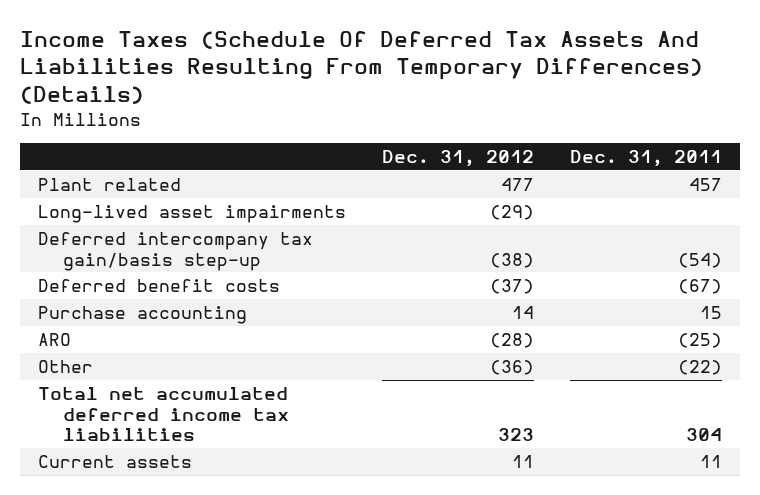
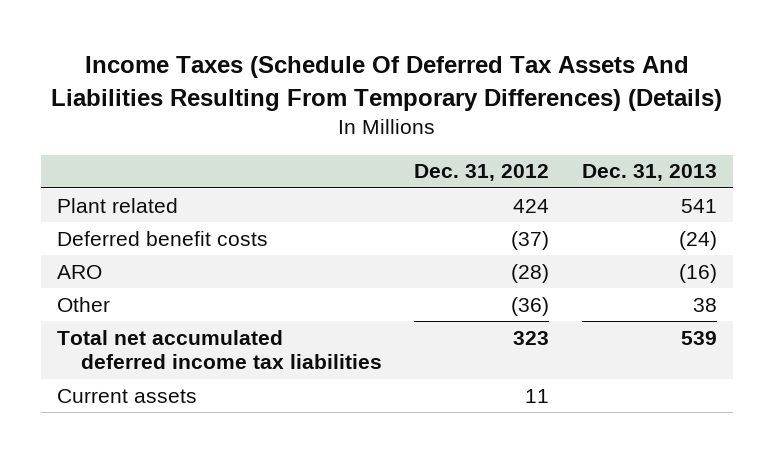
- | Dec. 31, 2012 | Dec. 31, 2011
+ | Dec. 31, 2012 | Dec. 31, 2013
- Plant related | 477 | 457
- Long-lived asset impairments | (29) |
- Deferred intercompany tax gain/basis step-up | (38) | (54)
+ Plant related | 424 | 541
- Purchase accounting | 14 | 15

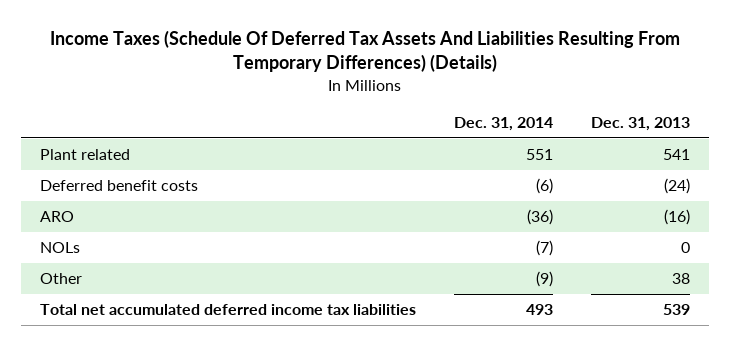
- | Dec. 31, 2012 | Dec. 31, 2013
+ | Dec. 31, 2014 | Dec. 31, 2013
+ NOLs | (7) | 0
- Current assets | 11 |

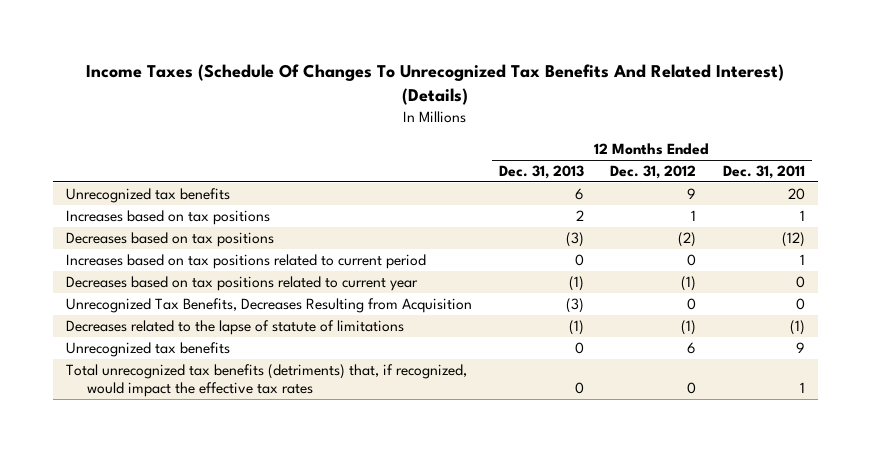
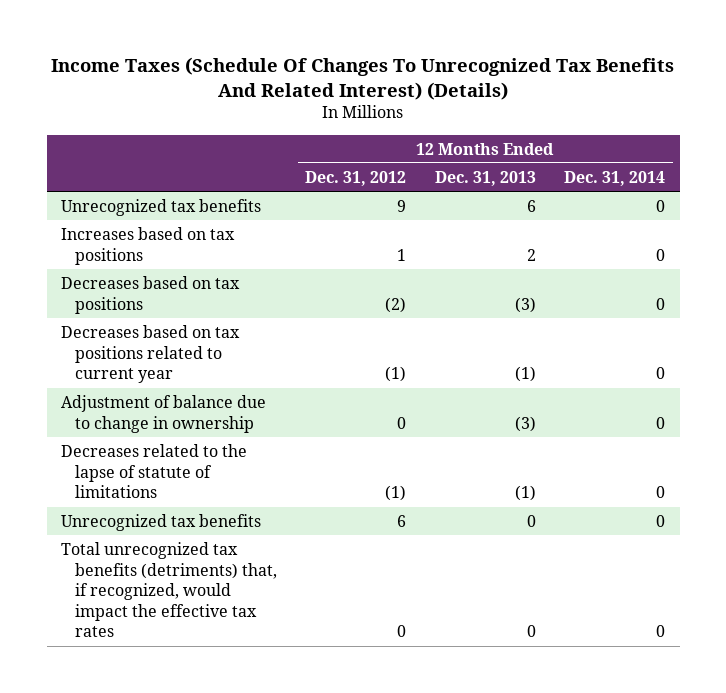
- | 12 Months Ended Dec. 31, 2013 | 12 Months Ended Dec. 31, 2012 | 12 Months Ended Dec. 31, 2011
+ | 12 Months Ended Dec. 31, 2012 | 12 Months Ended Dec. 31, 2013 | 12 Months Ended Dec. 31, 2014
- Increases based on tax positions related to current period | 0 | 0 | 1
- Unrecognized Tax Benefits, Decreases Resulting from Acquisition | (3) | 0 | 0
+ Adjustment of balance due to change in ownership | 0 | (3) | 0

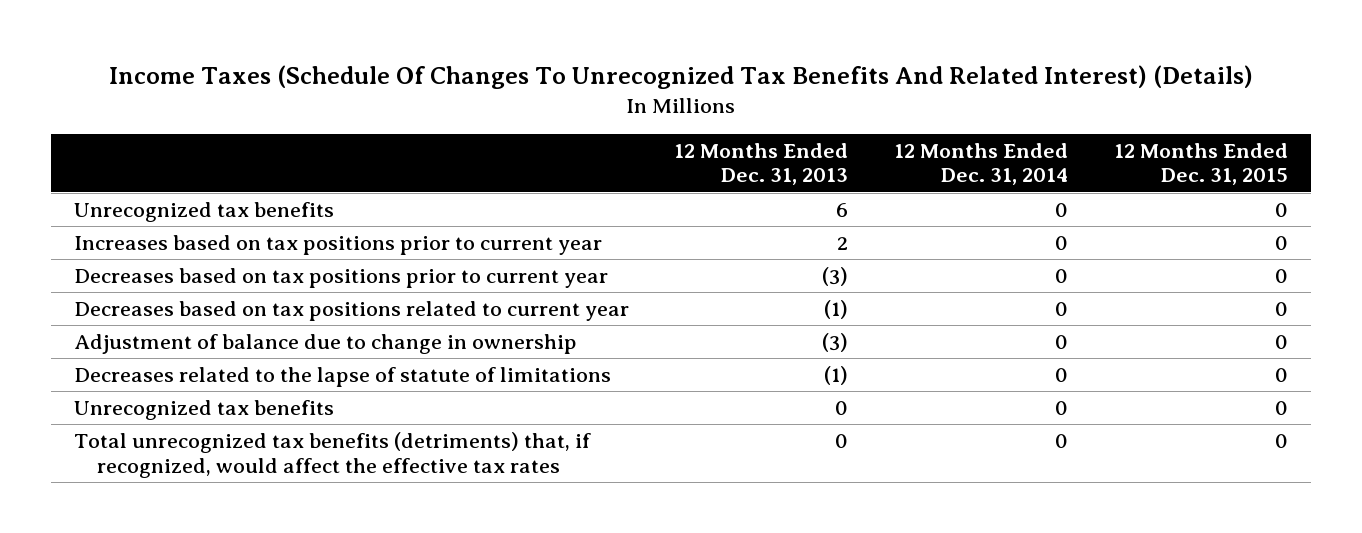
- | 12 Months Ended Dec. 31, 2012 | 12 Months Ended Dec. 31, 2013 | 12 Months Ended Dec. 31, 2014
+ | 12 Months Ended Dec. 31, 2013 | 12 Months Ended Dec. 31, 2014 | 12 Months Ended Dec. 31, 2015
- Increases based on tax positions | 1 | 2 | 0
- Decreases based on tax positions | (2) | (3) | 0
+ Increases based on tax positions prior to current year | 2 | 0 | 0
+ Decreases based on tax positions prior to current year | (3) | 0 | 0
- Total unrecognized tax benefits (detriments) that, if recognized, would impact the effective tax rates | 0 | 0 | 0
+ Total unrecognized tax benefits (detriments) that, if recognized, would affect the effective tax rates | 0 | 0 | 0

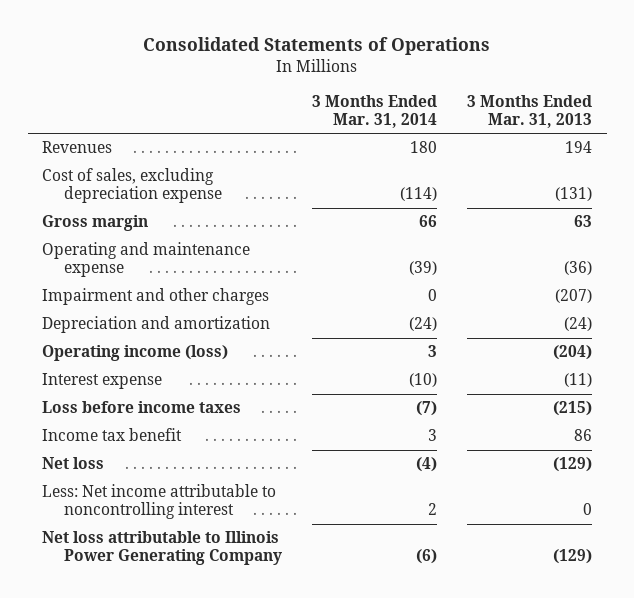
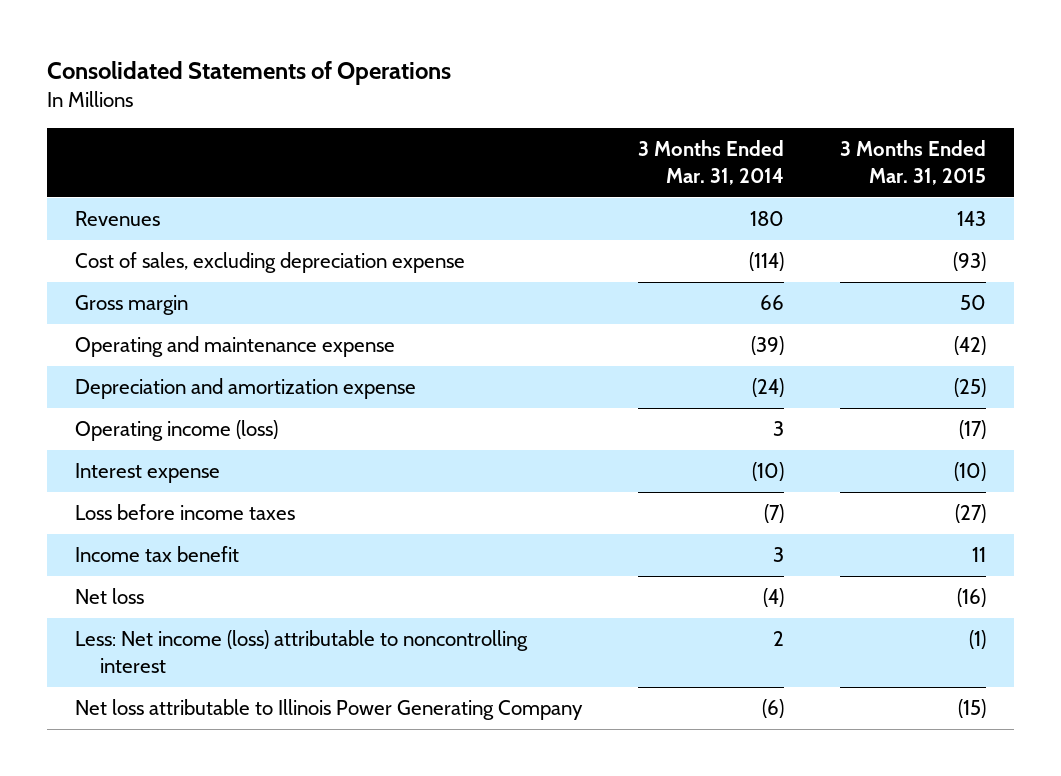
- | 3 Months Ended Mar. 31, 2014 | 3 Months Ended Mar. 31, 2013
+ | 3 Months Ended Mar. 31, 2014 | 3 Months Ended Mar. 31, 2015
- Impairment and other charges | 0 | (207)
- Depreciation and amortization | (24) | (24)
+ Depreciation and amortization expense | (24) | (25)
- Less: Net income attributable to noncontrolling interest | 2 | 0
+ Less: Net income (loss) attributable to noncontrolling interest | 2 | (1)

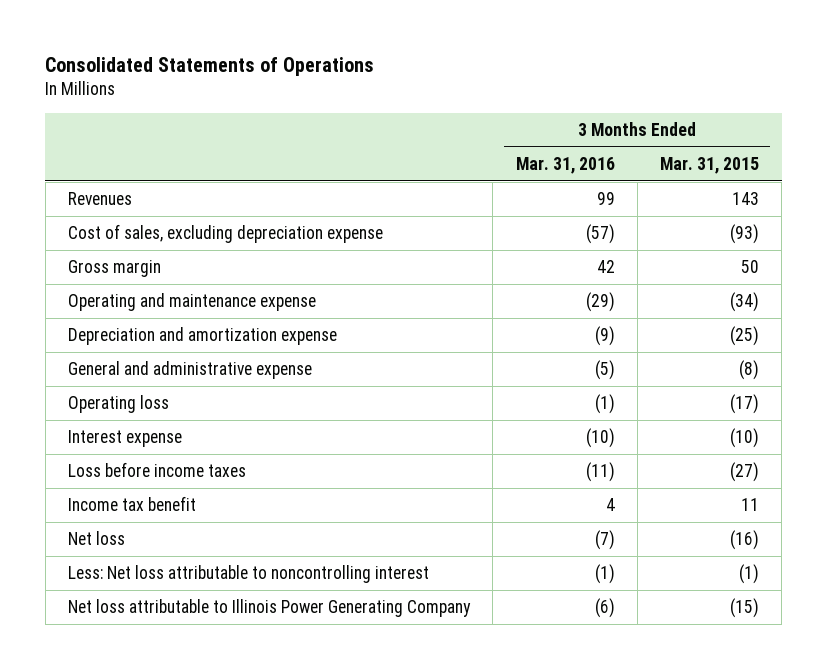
- | 3 Months Ended Mar. 31, 2014 | 3 Months Ended Mar. 31, 2015
+ | 3 Months Ended Mar. 31, 2016 | 3 Months Ended Mar. 31, 2015
- Operating and maintenance expense | (39) | (42)
+ Operating and maintenance expense | (29) | (34)
- Operating income (loss) | 3 | (17)
+ General and administrative expense | (5) | (8)
+ Operating loss | (1) | (17)
- Less: Net income (loss) attributable to noncontrolling interest | 2 | (1)
+ Less: Net loss attributable to noncontrolling interest | (1) | (1)

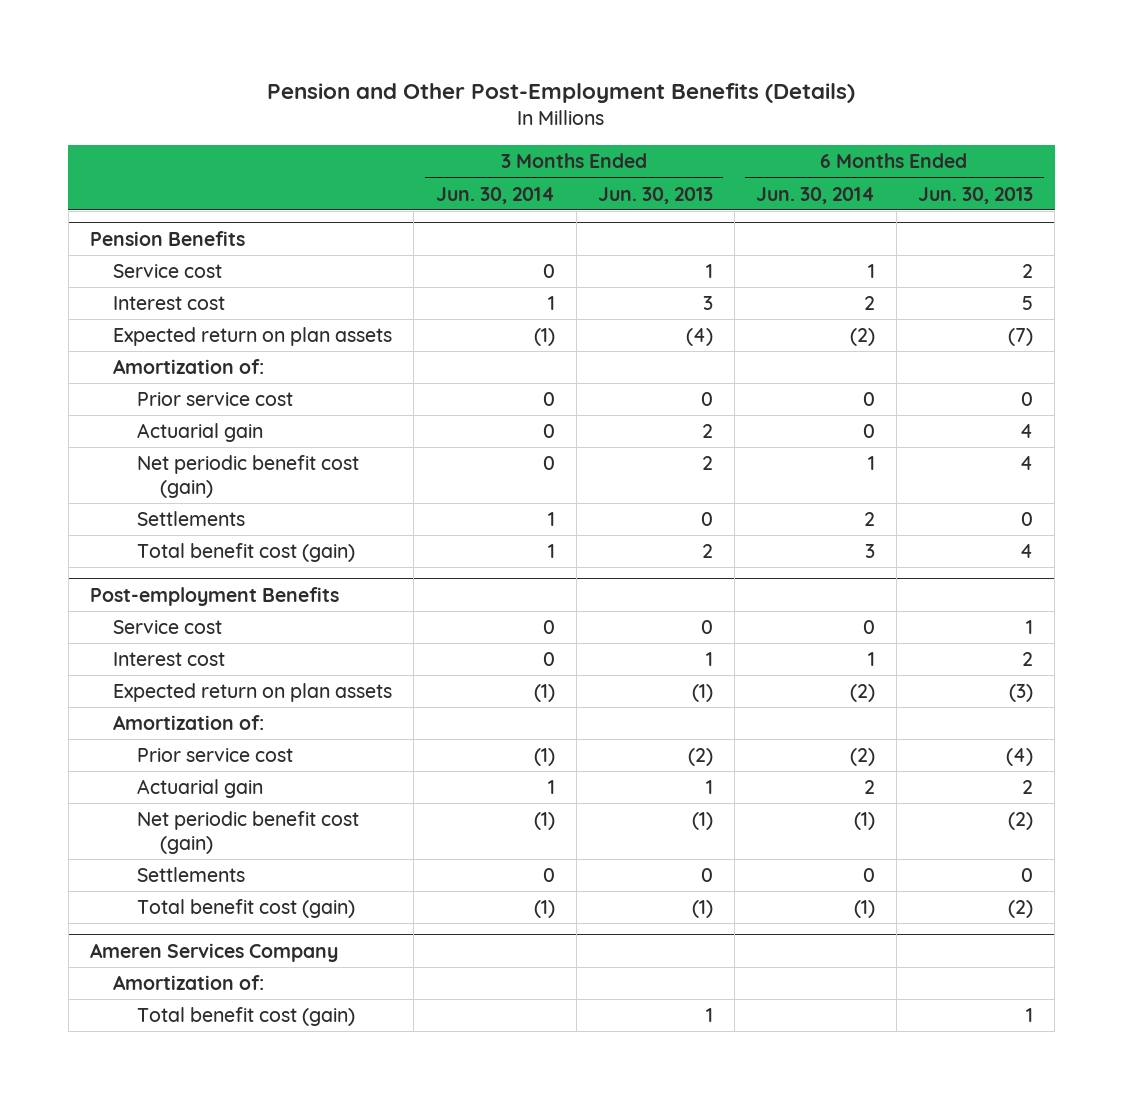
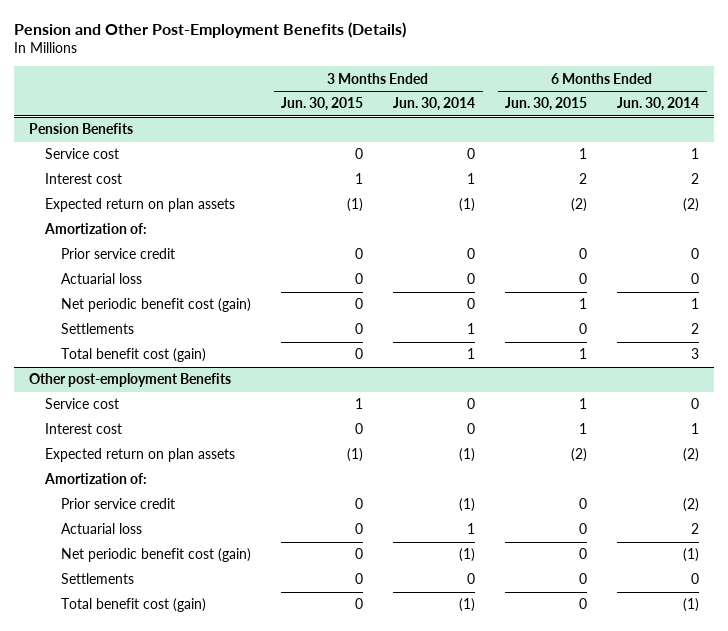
- | 3 Months Ended Jun. 30, 2014 | 3 Months Ended Jun. 30, 2013 | 6 Months Ended Jun. 30, 2014 | 6 Months Ended Jun. 30, 2013
+ | 3 Months Ended Jun. 30, 2015 | 3 Months Ended Jun. 30, 2014 | 6 Months Ended Jun. 30, 2015 | 6 Months Ended Jun. 30, 2014
@ Pension Benefits
- Prior service cost | 0 | 0 | 0 | 0
- Actuarial gain | 0 | 2 | 0 | 4
+ Prior service credit | 0 | 0 | 0 | 0
+ Actuarial loss | 0 | 0 | 0 | 0
- Post-employment Benefits
+ Other post-employment Benefits
- Prior service cost | (1) | (2) | (2) | (4)
- Actuarial gain | 1 | 1 | 2 | 2
+ Prior service credit | 0 | (1) | 0 | (2)
+ Actuarial loss | 0 | 1 | 0 | 2
- Ameren Services Company
- Amortization of:
- Total benefit cost (gain) | | 1 | | 1

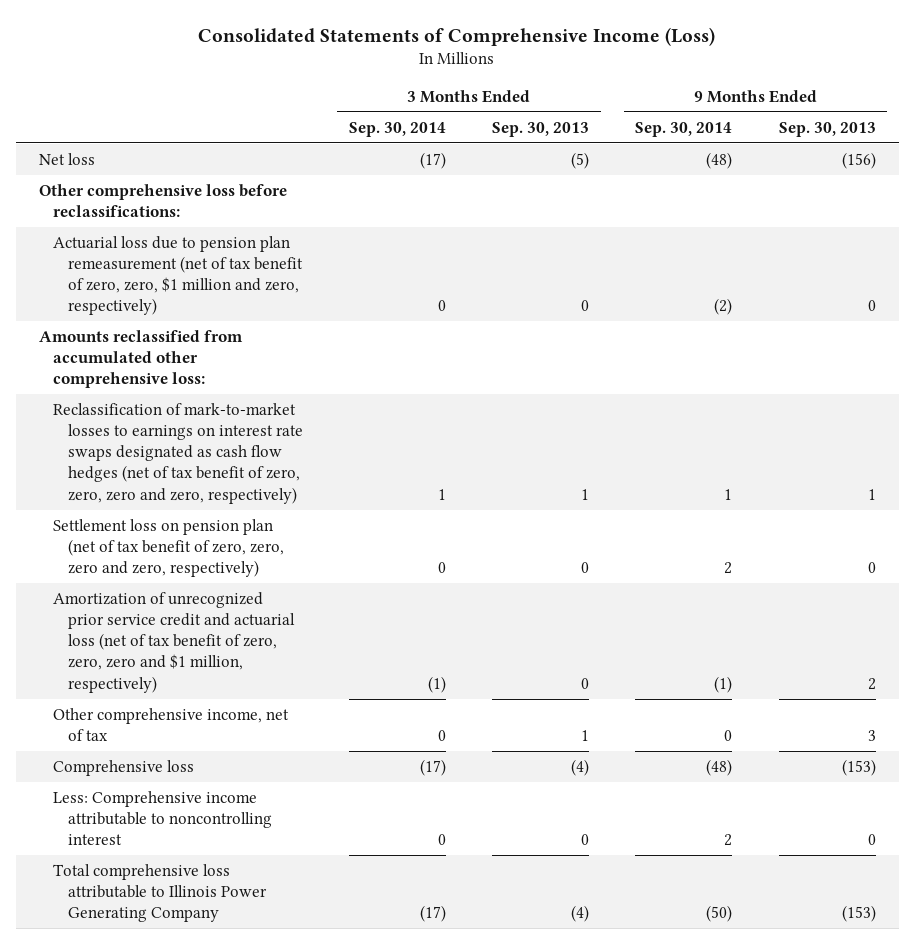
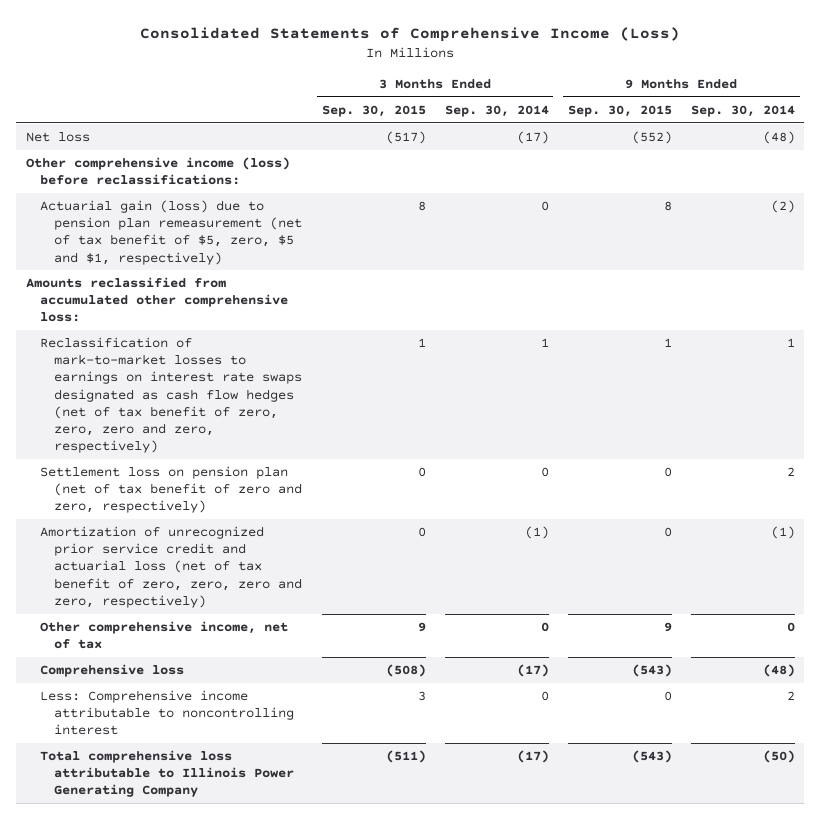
- | 3 Months Ended Sep. 30, 2014 | 3 Months Ended Sep. 30, 2013 | 9 Months Ended Sep. 30, 2014 | 9 Months Ended Sep. 30, 2013
+ | 3 Months Ended Sep. 30, 2015 | 3 Months Ended Sep. 30, 2014 | 9 Months Ended Sep. 30, 2015 | 9 Months Ended Sep. 30, 2014
- Other comprehensive loss before reclassifications:
- Actuarial loss due to pension plan remeasurement (net of tax benefit of zero, zero, $1 million and zero, respectively) | 0 | 0 | (2) | 0
+ Other comprehensive income (loss) before reclassifications:
+ Actuarial gain (loss) due to pension plan remeasurement (net of tax benefit of $5, zero, $5 and $1, respectively) | 8 | 0 | 8 | (2)
- Settlement loss on pension plan (net of tax benefit of zero, zero, zero and zero, respectively) | 0 | 0 | 2 | 0
- Amortization of unrecognized prior service credit and actuarial loss (net of tax benefit of zero, zero, zero and $1 million, respectively) | (1) | 0 | (1) | 2
+ Settlement loss on pension plan (net of tax benefit of zero and zero, respectively) | 0 | 0 | 0 | 2
+ Amortization of unrecognized prior service credit and actuarial loss (net of tax benefit of zero, zero, zero and zero, respectively) | 0 | (1) | 0 | (1)

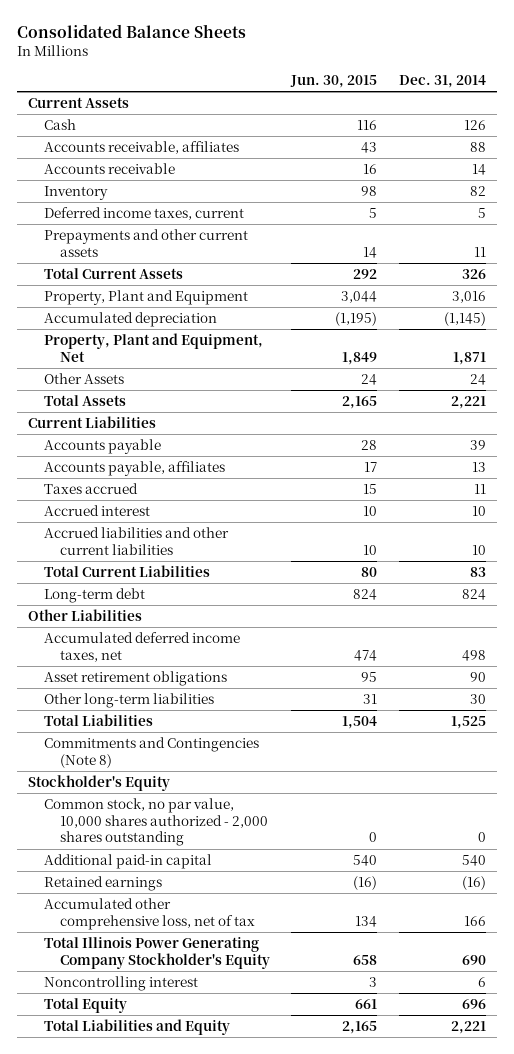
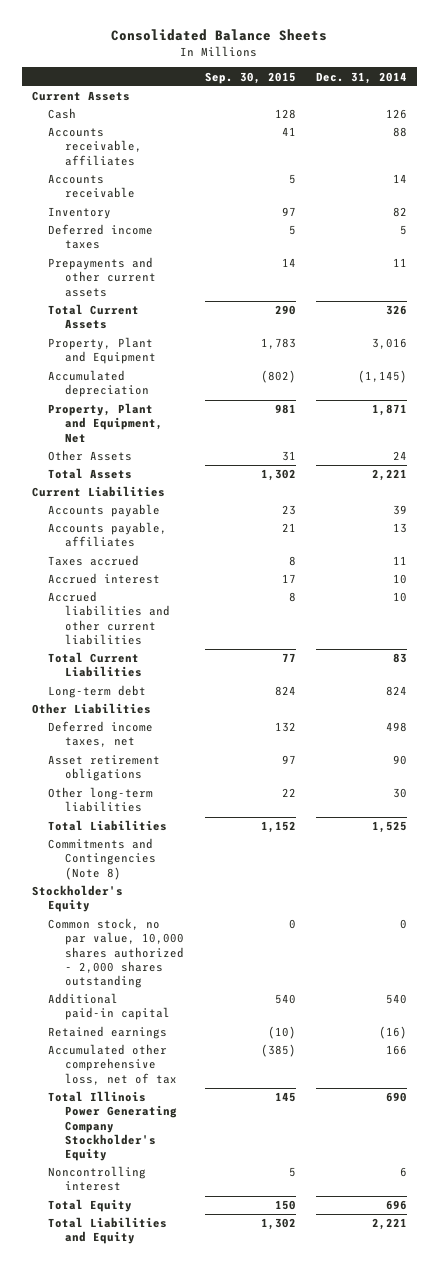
- | Jun. 30, 2015 | Dec. 31, 2014
+ | Sep. 30, 2015 | Dec. 31, 2014
- Deferred income taxes, current | 5 | 5
+ Deferred income taxes | 5 | 5
- Accumulated deferred income taxes, net | 474 | 498
+ Deferred income taxes, net | 132 | 498

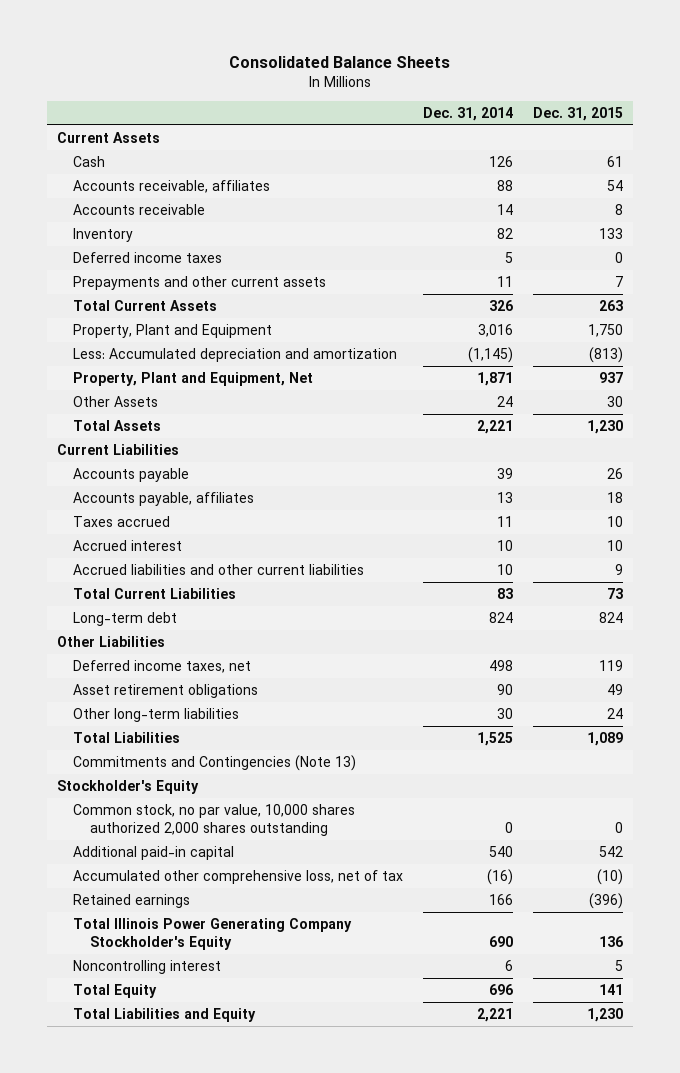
- | Sep. 30, 2015 | Dec. 31, 2014
+ | Dec. 31, 2014 | Dec. 31, 2015
- Accumulated depreciation | (802) | (1,145)
+ Less: Accumulated depreciation and amortization | (1,145) | (813)
- Commitments and Contingencies (Note 8)
+ Commitments and Contingencies (Note 13)
- Common stock, no par value, 10,000 shares authorized - 2,000 shares outstanding | 0 | 0
+ Common stock, no par value, 10,000 shares authorized 2,000 shares outstanding | 0 | 0
- Retained earnings | (10) | (16)
- Accumulated other comprehensive loss, net of tax | (385) | 166
+ Accumulated other comprehensive loss, net of tax | (16) | (10)
+ Retained earnings | 166 | (396)

